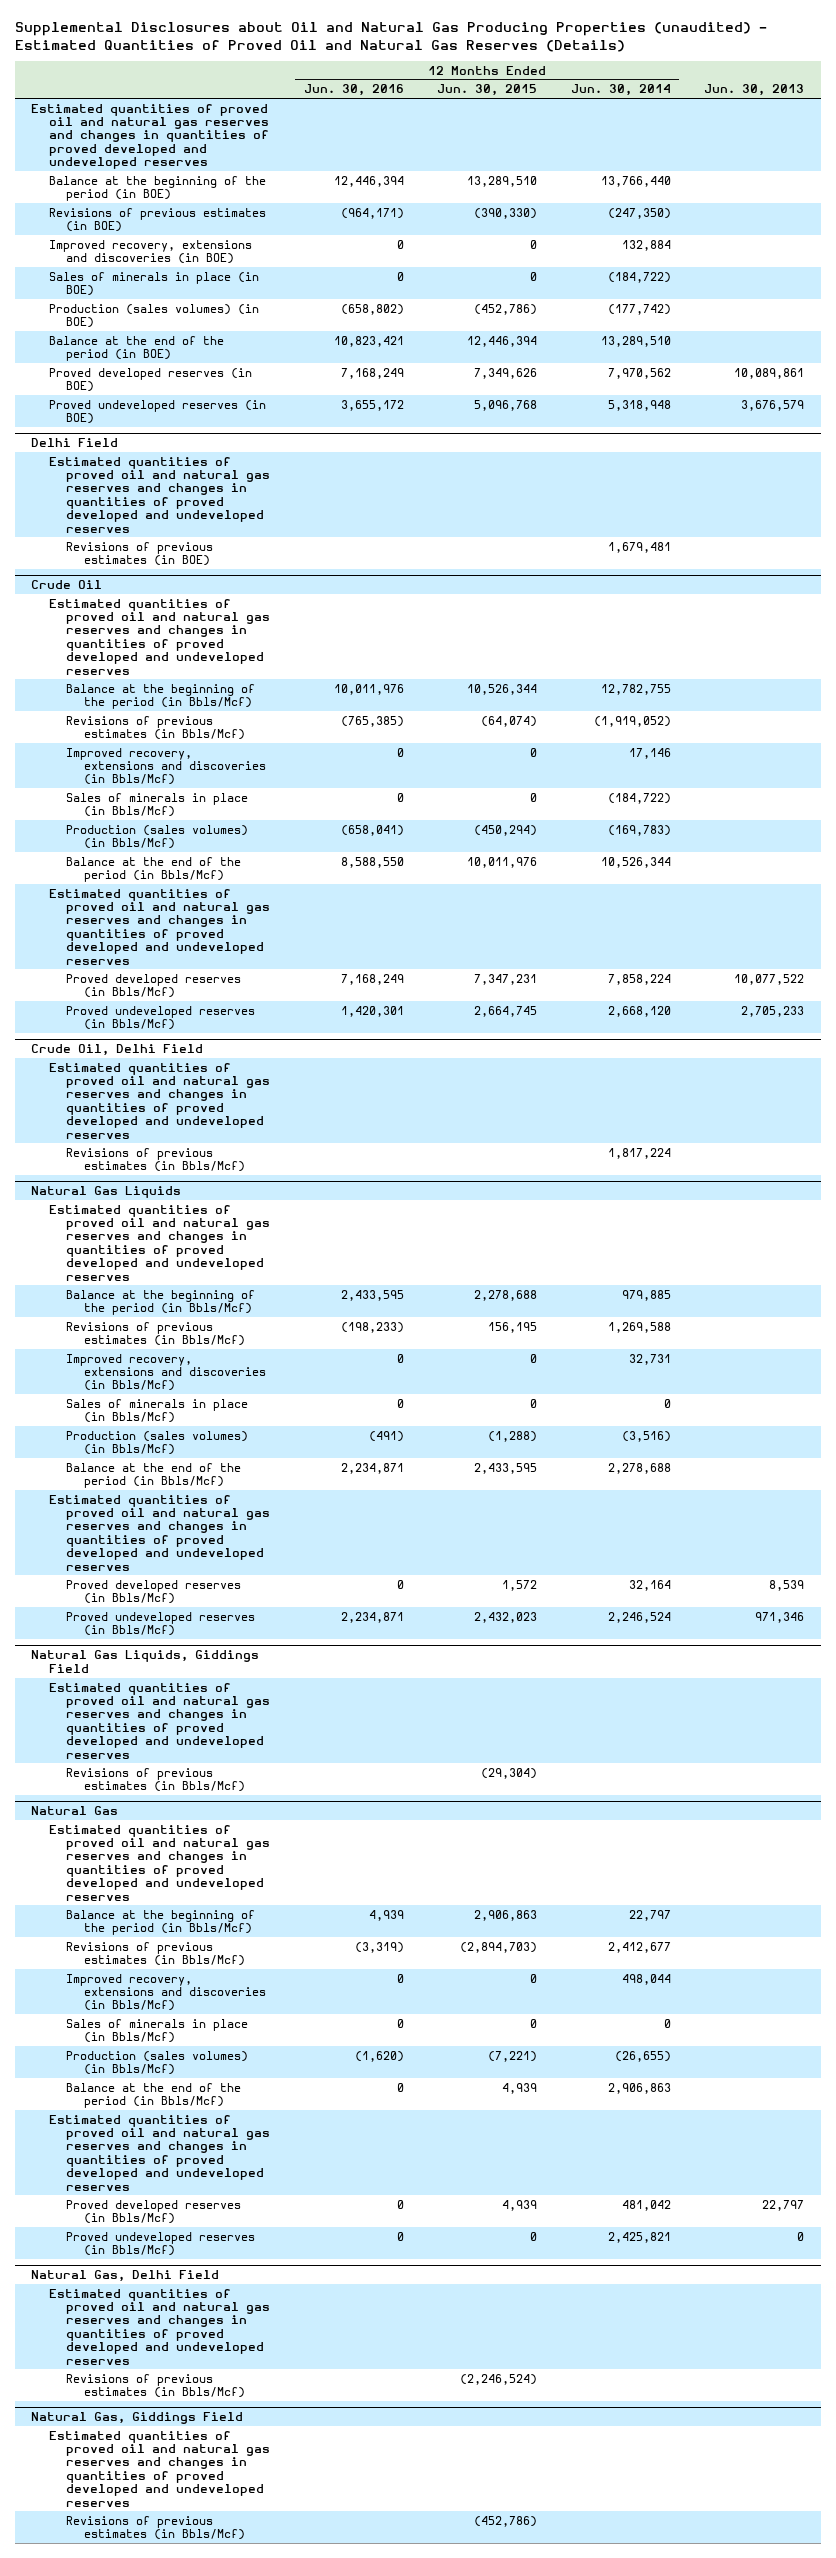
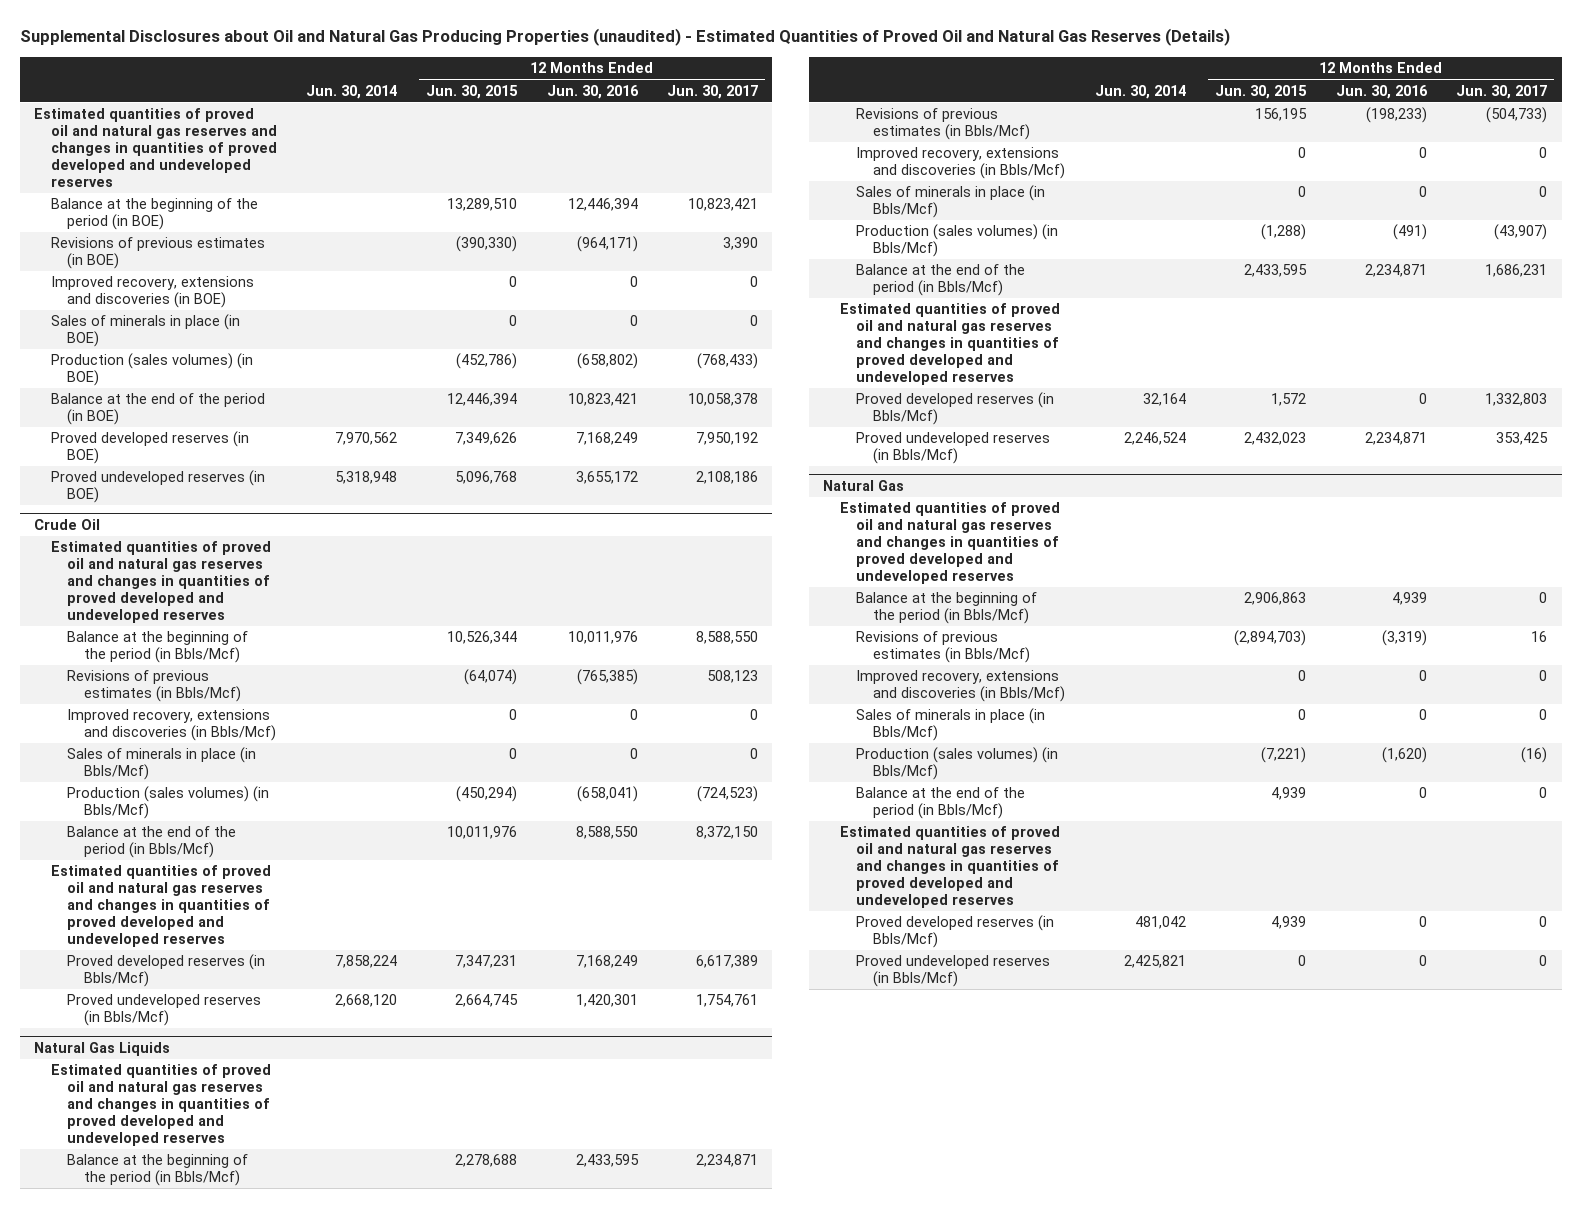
- | 12 Months Ended Jun. 30, 2016 | 12 Months Ended Jun. 30, 2015 | 12 Months Ended Jun. 30, 2014 | Jun. 30, 2013
+ | Jun. 30, 2014 | 12 Months Ended Jun. 30, 2015 | 12 Months Ended Jun. 30, 2016 | 12 Months Ended Jun. 30, 2017
- Delhi Field
- Estimated quantities of proved oil and natural gas reserves and changes in quantities of proved developed and undeveloped reserves
- Revisions of previous estimates (in BOE) | | | 1,679,481 |
- Crude Oil, Delhi Field
- Estimated quantities of proved oil and natural gas reserves and changes in quantities of proved developed and undeveloped reserves
- Revisions of previous estimates (in Bbls/Mcf) | | | 1,817,224 |
- Natural Gas Liquids, Giddings Field
- Estimated quantities of proved oil and natural gas reserves and changes in quantities of proved developed and undeveloped reserves
- Revisions of previous estimates (in Bbls/Mcf) | | (29,304) | |
- Natural Gas, Delhi Field
- Estimated quantities of proved oil and natural gas reserves and changes in quantities of proved developed and undeveloped reserves
- Revisions of previous estimates (in Bbls/Mcf) | | (2,246,524) | |
- Natural Gas, Giddings Field
- Estimated quantities of proved oil and natural gas reserves and changes in quantities of proved developed and undeveloped reserves
- Revisions of previous estimates (in Bbls/Mcf) | | (452,786) | |

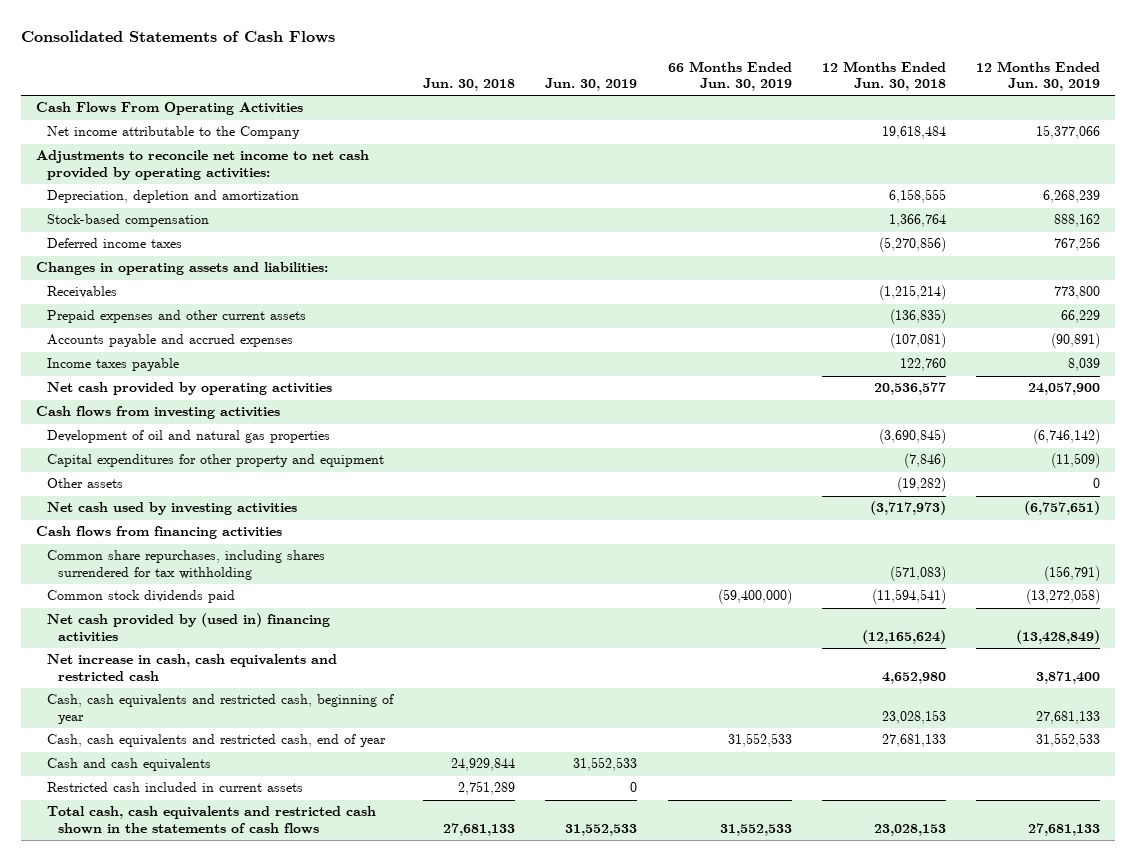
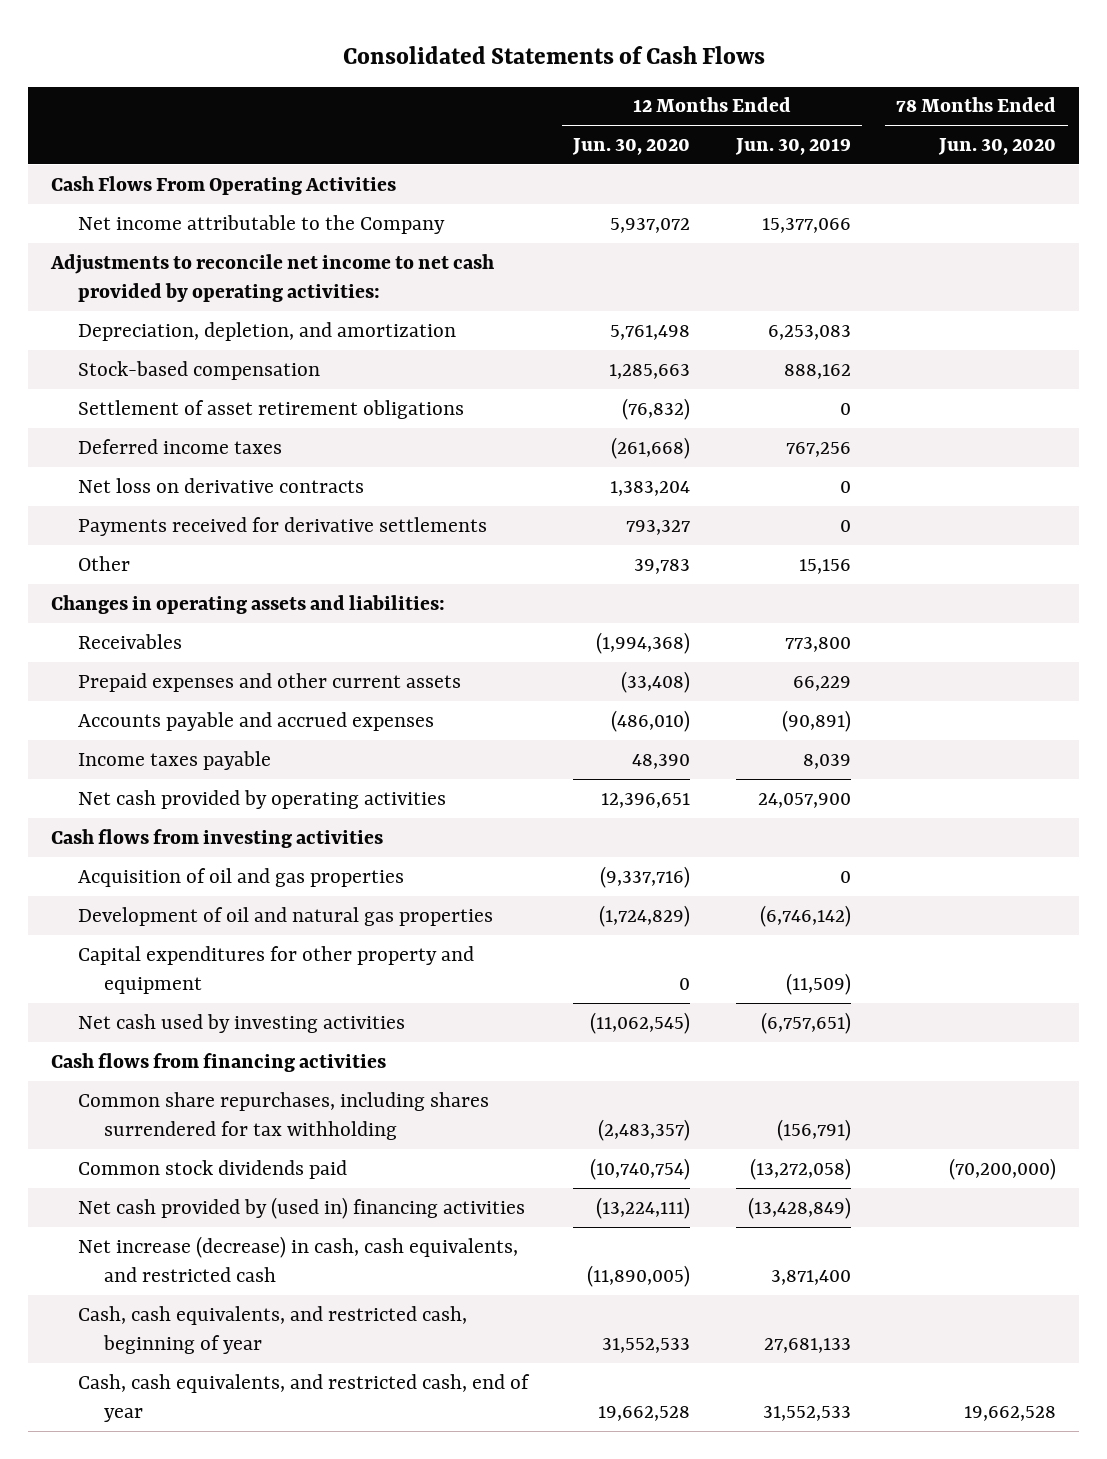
- | Jun. 30, 2018 | Jun. 30, 2019 | 66 Months Ended Jun. 30, 2019 | 12 Months Ended Jun. 30, 2018 | 12 Months Ended Jun. 30, 2019
+ | 12 Months Ended Jun. 30, 2020 | 12 Months Ended Jun. 30, 2019 | 78 Months Ended Jun. 30, 2020
- Depreciation, depletion and amortization | | | | 6,158,555 | 6,268,239
+ Depreciation, depletion, and amortization | 5,761,498 | 6,253,083 |
+ Settlement of asset retirement obligations | (76,832) | 0 |
+ Net loss on derivative contracts | 1,383,204 | 0 |
+ Payments received for derivative settlements | 793,327 | 0 |
+ Other | 39,783 | 15,156 |
+ Acquisition of oil and gas properties | (9,337,716) | 0 |
- Other assets | | | | (19,282) | 0
- Net increase in cash, cash equivalents and restricted cash | | | | 4,652,980 | 3,871,400
- Cash, cash equivalents and restricted cash, beginning of year | | | | 23,028,153 | 27,681,133
- Cash, cash equivalents and restricted cash, end of year | | | 31,552,533 | 27,681,133 | 31,552,533
- Cash and cash equivalents | 24,929,844 | 31,552,533 | | |
- Restricted cash included in current assets | 2,751,289 | 0 | | |
- Total cash, cash equivalents and restricted cash shown in the statements of cash flows | 27,681,133 | 31,552,533 | 31,552,533 | 23,028,153 | 27,681,133
+ Net increase (decrease) in cash, cash equivalents, and restricted cash | (11,890,005) | 3,871,400 |
+ Cash, cash equivalents, and restricted cash, beginning of year | 31,552,533 | 27,681,133 |
+ Cash, cash equivalents, and restricted cash, end of year | 19,662,528 | 31,552,533 | 19,662,528

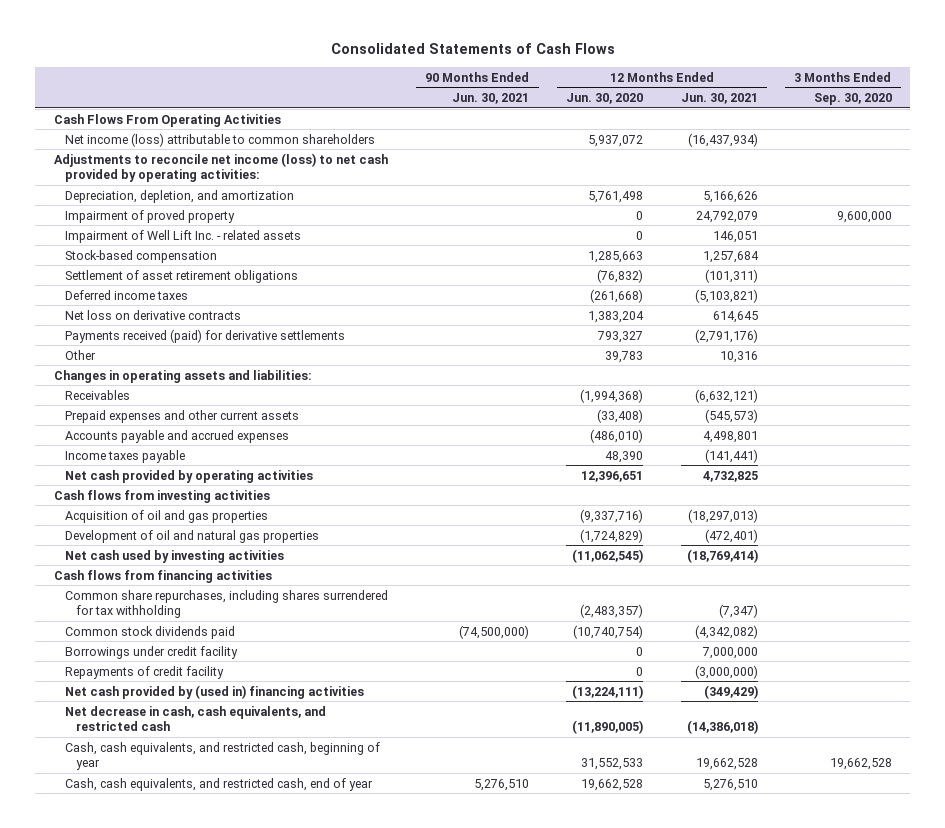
- | 12 Months Ended Jun. 30, 2020 | 12 Months Ended Jun. 30, 2019 | 78 Months Ended Jun. 30, 2020
+ | 90 Months Ended Jun. 30, 2021 | 12 Months Ended Jun. 30, 2020 | 12 Months Ended Jun. 30, 2021 | 3 Months Ended Sep. 30, 2020
- Net income attributable to the Company | 5,937,072 | 15,377,066 |
- Adjustments to reconcile net income to net cash provided by operating activities:
+ Net income (loss) attributable to common shareholders | | 5,937,072 | (16,437,934) |
+ Adjustments to reconcile net income (loss) to net cash provided by operating activities:
+ Impairment of proved property | | 0 | 24,792,079 | 9,600,000
+ Impairment of Well Lift Inc. - related assets | | 0 | 146,051 |
- Payments received for derivative settlements | 793,327 | 0 |
+ Payments received (paid) for derivative settlements | | 793,327 | (2,791,176) |
- Capital expenditures for other property and equipment | 0 | (11,509) |
+ Borrowings under credit facility | | 0 | 7,000,000 |
+ Repayments of credit facility | | 0 | (3,000,000) |
- Net increase (decrease) in cash, cash equivalents, and restricted cash | (11,890,005) | 3,871,400 |
+ Net decrease in cash, cash equivalents, and restricted cash | | (11,890,005) | (14,386,018) |

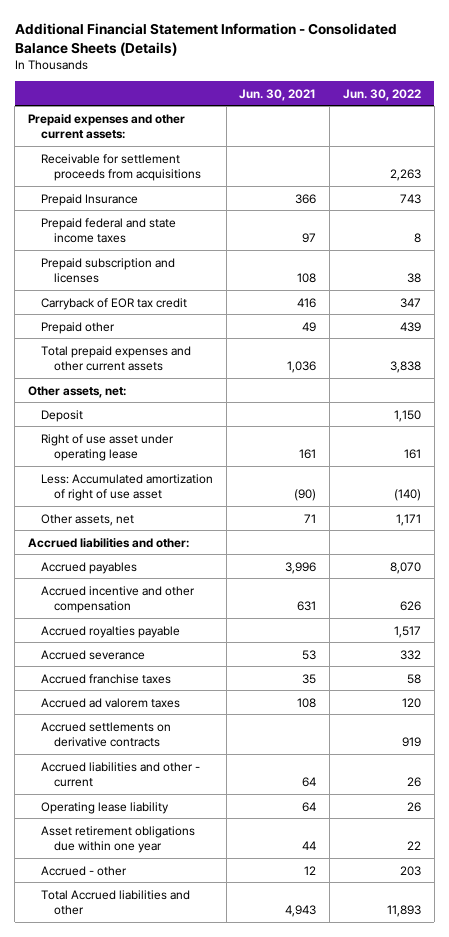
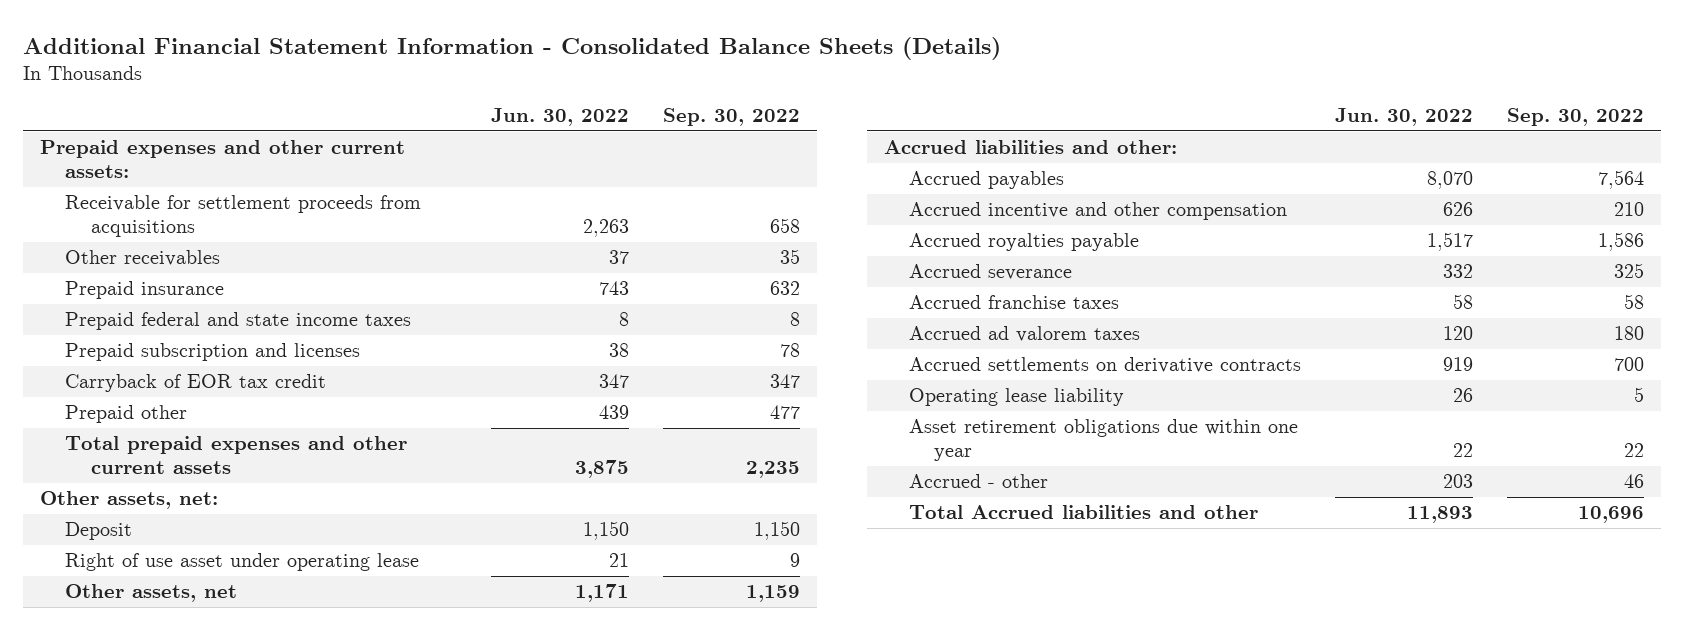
- | Jun. 30, 2021 | Jun. 30, 2022
+ | Jun. 30, 2022 | Sep. 30, 2022
- Prepaid Insurance | 366 | 743
+ Other receivables | 37 | 35
+ Prepaid insurance | 743 | 632
- Total prepaid expenses and other current assets | 1,036 | 3,838
+ Total prepaid expenses and other current assets | 3,875 | 2,235
- Right of use asset under operating lease | 161 | 161
- Less: Accumulated amortization of right of use asset | (90) | (140)
+ Right of use asset under operating lease | 21 | 9
- Accrued liabilities and other - current | 64 | 26

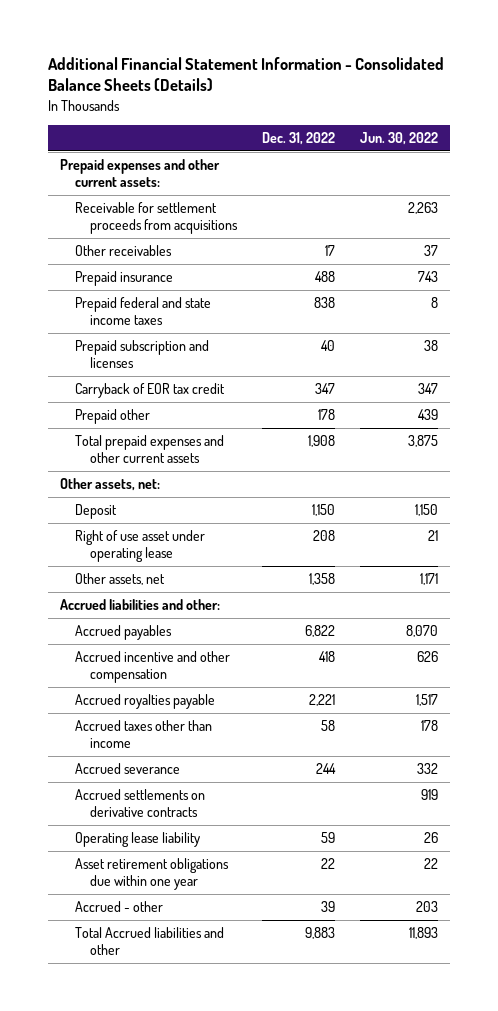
- | Jun. 30, 2022 | Sep. 30, 2022
+ | Dec. 31, 2022 | Jun. 30, 2022
+ Accrued taxes other than income | 58 | 178
- Accrued franchise taxes | 58 | 58
- Accrued ad valorem taxes | 120 | 180

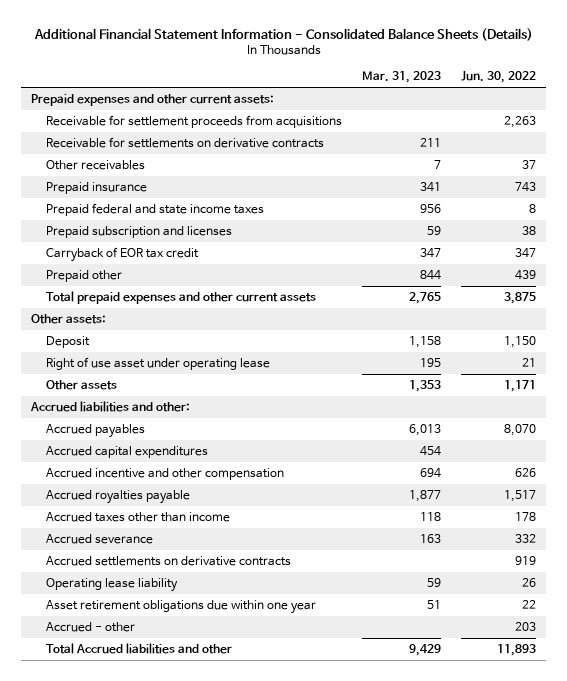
- | Dec. 31, 2022 | Jun. 30, 2022
+ | Mar. 31, 2023 | Jun. 30, 2022
+ Receivable for settlements on derivative contracts | 211 |
- Other assets, net:
+ Other assets:
- Other assets, net | 1,358 | 1,171
+ Other assets | 1,353 | 1,171
+ Accrued capital expenditures | 454 |

